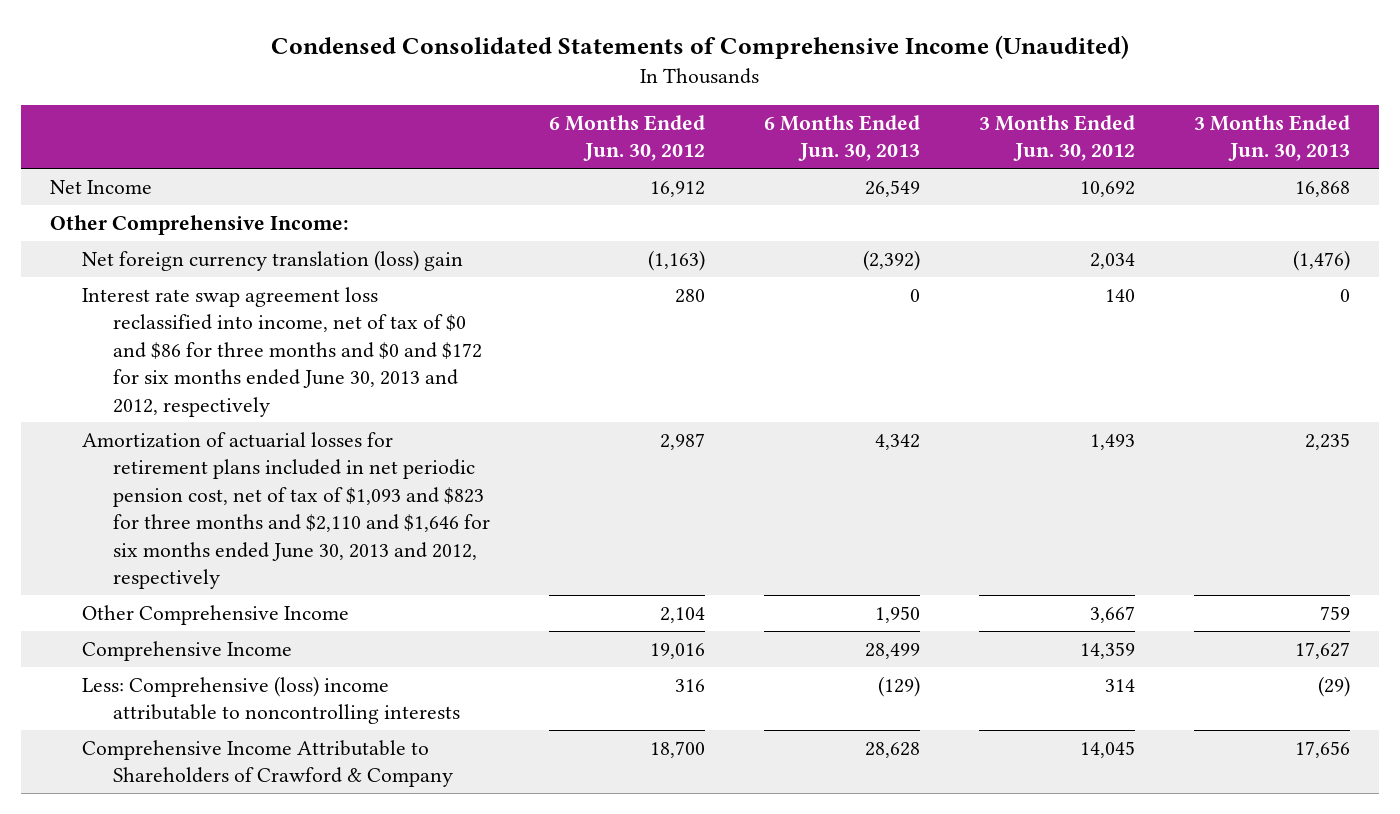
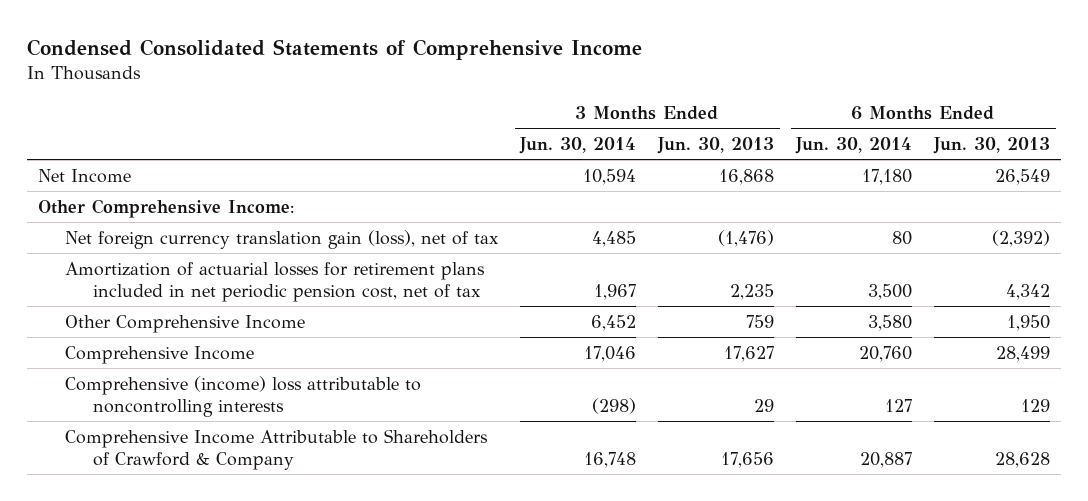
- Condensed Consolidated Statements of Comprehensive Income (Unaudited)
+ Condensed Consolidated Statements of Comprehensive Income
- | 6 Months Ended Jun. 30, 2012 | 6 Months Ended Jun. 30, 2013 | 3 Months Ended Jun. 30, 2012 | 3 Months Ended Jun. 30, 2013
+ | 3 Months Ended Jun. 30, 2014 | 3 Months Ended Jun. 30, 2013 | 6 Months Ended Jun. 30, 2014 | 6 Months Ended Jun. 30, 2013
- Net foreign currency translation (loss) gain | (1,163) | (2,392) | 2,034 | (1,476)
- Interest rate swap agreement loss reclassified into income, net of tax of $0 and $86 for three months and $0 and $172 for six months ended June 30, 2013 and 2012, respectively | 280 | 0 | 140 | 0
- Amortization of actuarial losses for retirement plans included in net periodic pension cost, net of tax of $1,093 and $823 for three months and $2,110 and $1,646 for six months ended June 30, 2013 and 2012, respectively | 2,987 | 4,342 | 1,493 | 2,235
+ Net foreign currency translation gain (loss), net of tax | 4,485 | (1,476) | 80 | (2,392)
+ Amortization of actuarial losses for retirement plans included in net periodic pension cost, net of tax | 1,967 | 2,235 | 3,500 | 4,342
- Less: Comprehensive (loss) income attributable to noncontrolling interests | 316 | (129) | 314 | (29)
+ Comprehensive (income) loss attributable to noncontrolling interests | (298) | 29 | 127 | 129

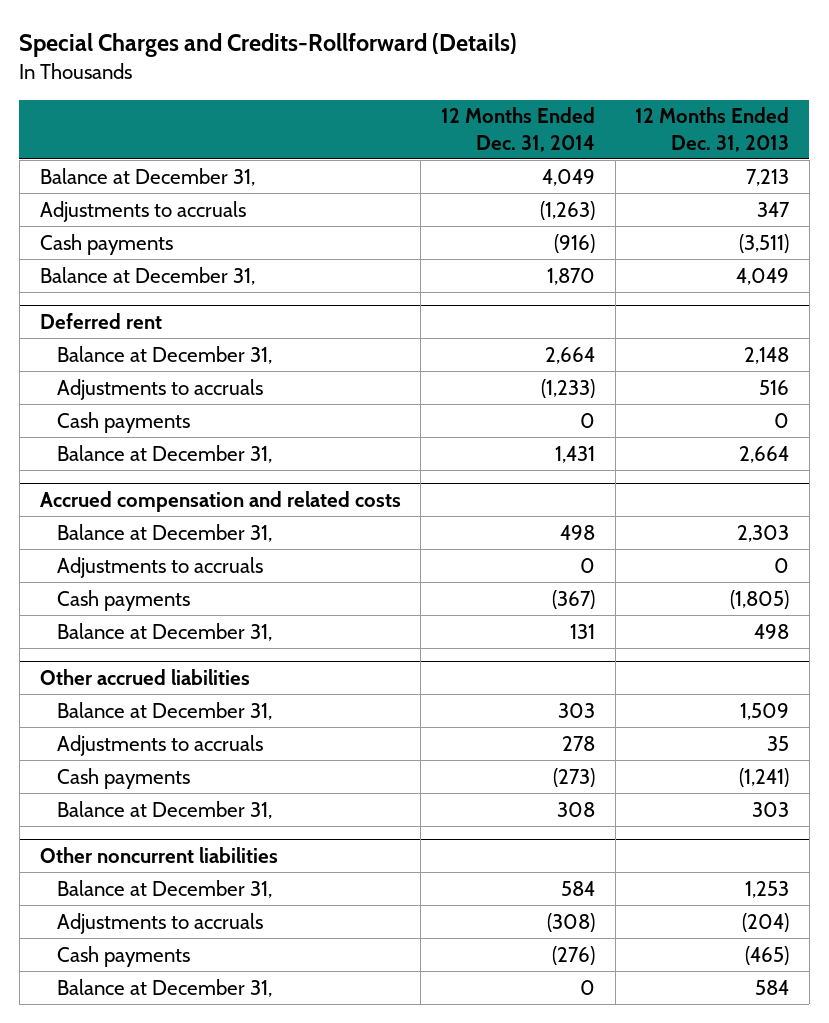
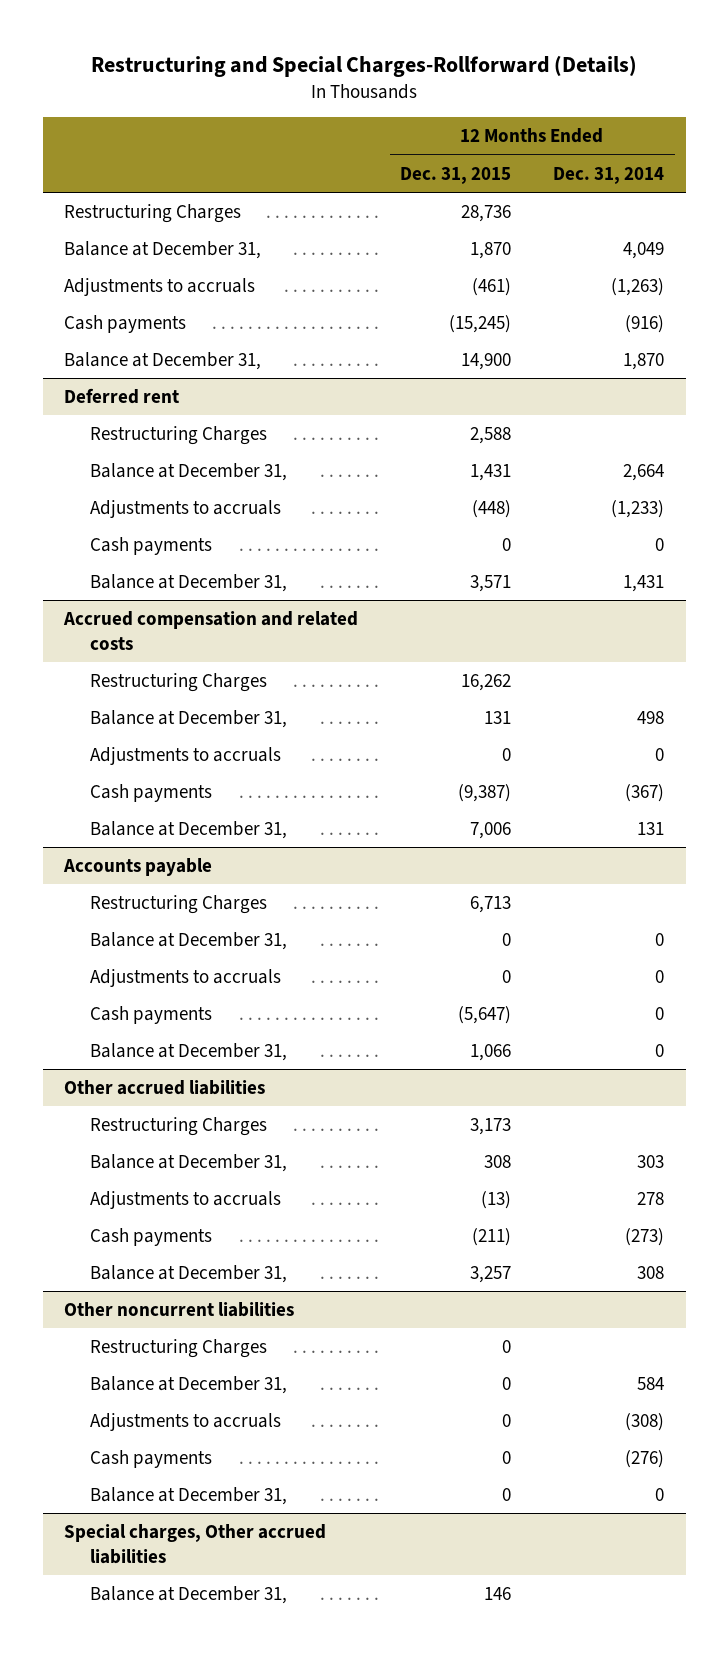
- Special Charges and Credits-Rollforward (Details)
+ Restructuring and Special Charges-Rollforward (Details)
- | 12 Months Ended Dec. 31, 2014 | 12 Months Ended Dec. 31, 2013
+ | 12 Months Ended Dec. 31, 2015 | 12 Months Ended Dec. 31, 2014
+ Restructuring Charges | 28,736 |
@ Deferred rent
+ Restructuring Charges | 2,588 |
@ Accrued compensation and related costs
+ Restructuring Charges | 16,262 |
+ Accounts payable
+ Restructuring Charges | 6,713 |
+ Balance at December 31, | 0 | 0
+ Adjustments to accruals | 0 | 0
+ Cash payments | (5,647) | 0
+ Balance at December 31, | 1,066 | 0
@ Other accrued liabilities
+ Restructuring Charges | 3,173 |
@ Other noncurrent liabilities
+ Restructuring Charges | 0 |
+ Special charges, Other accrued liabilities
+ Balance at December 31, | 146 |

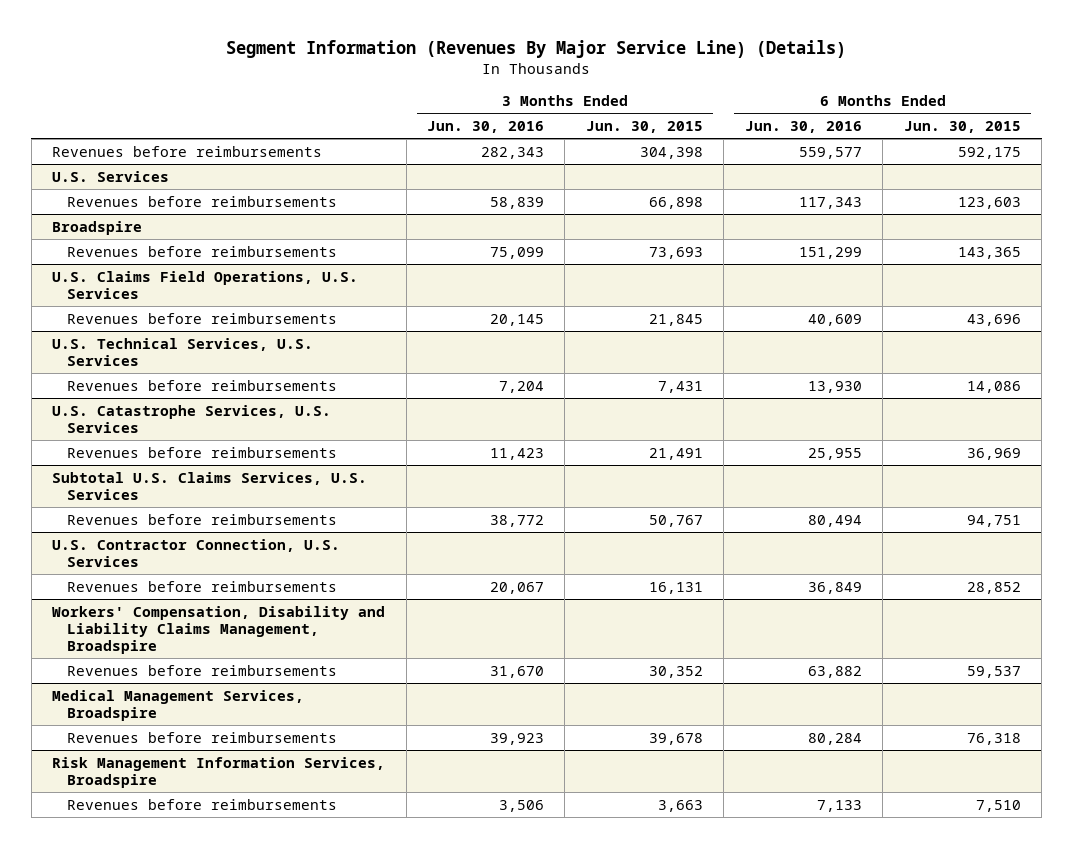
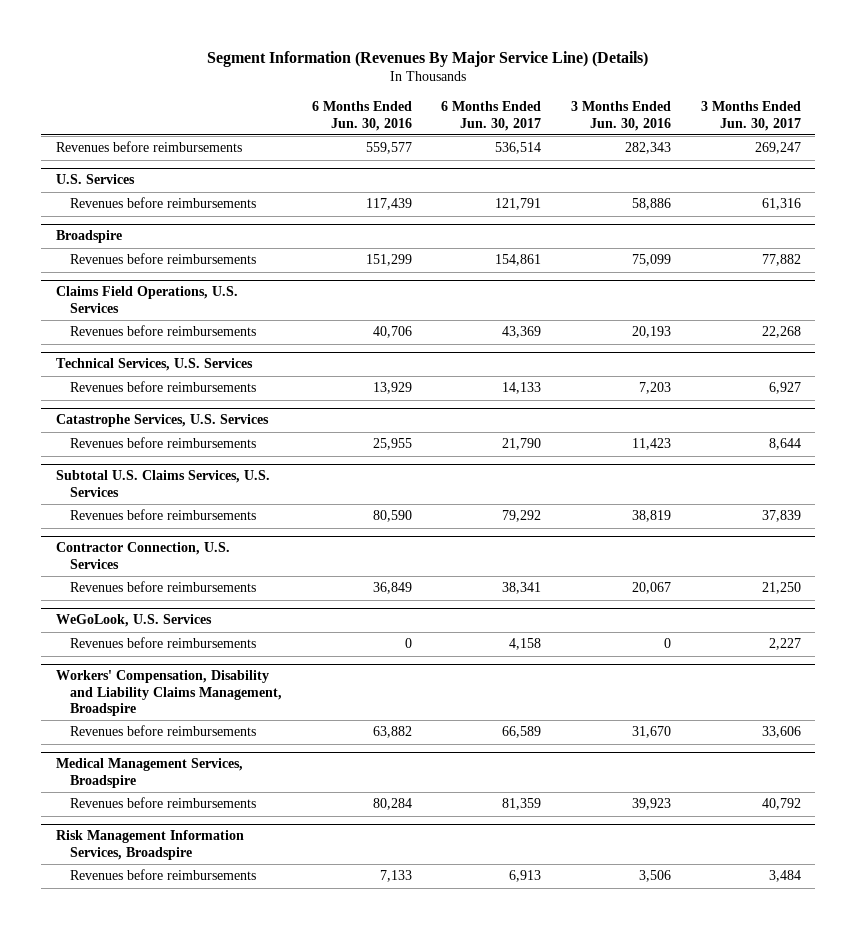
- | 3 Months Ended Jun. 30, 2016 | 3 Months Ended Jun. 30, 2015 | 6 Months Ended Jun. 30, 2016 | 6 Months Ended Jun. 30, 2015
+ | 6 Months Ended Jun. 30, 2016 | 6 Months Ended Jun. 30, 2017 | 3 Months Ended Jun. 30, 2016 | 3 Months Ended Jun. 30, 2017
@ U.S. Services
- Revenues before reimbursements | 58,839 | 66,898 | 117,343 | 123,603
+ Revenues before reimbursements | 117,439 | 121,791 | 58,886 | 61,316
- U.S. Claims Field Operations, U.S. Services
- Revenues before reimbursements | 20,145 | 21,845 | 40,609 | 43,696
- U.S. Technical Services, U.S. Services
- Revenues before reimbursements | 7,204 | 7,431 | 13,930 | 14,086
- U.S. Catastrophe Services, U.S. Services
+ Claims Field Operations, U.S. Services
+ Revenues before reimbursements | 40,706 | 43,369 | 20,193 | 22,268
+ Technical Services, U.S. Services
+ Revenues before reimbursements | 13,929 | 14,133 | 7,203 | 6,927
+ Catastrophe Services, U.S. Services
@ Subtotal U.S. Claims Services, U.S. Services
- Revenues before reimbursements | 38,772 | 50,767 | 80,494 | 94,751
- U.S. Contractor Connection, U.S. Services
@ Subtotal U.S. Claims Services, U.S. Services
+ Revenues before reimbursements | 80,590 | 79,292 | 38,819 | 37,839
+ Contractor Connection, U.S. Services
+ WeGoLook, U.S. Services
+ Revenues before reimbursements | 0 | 4,158 | 0 | 2,227

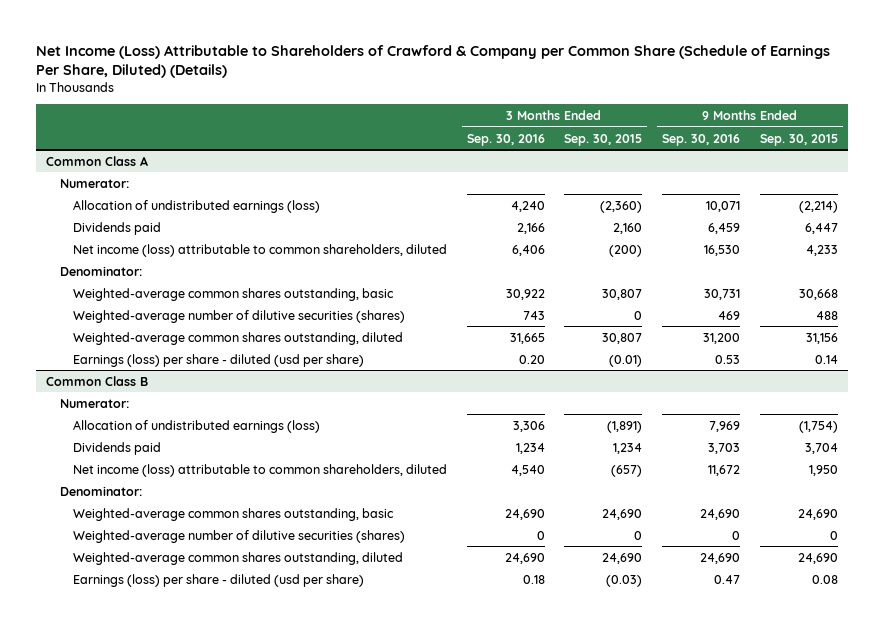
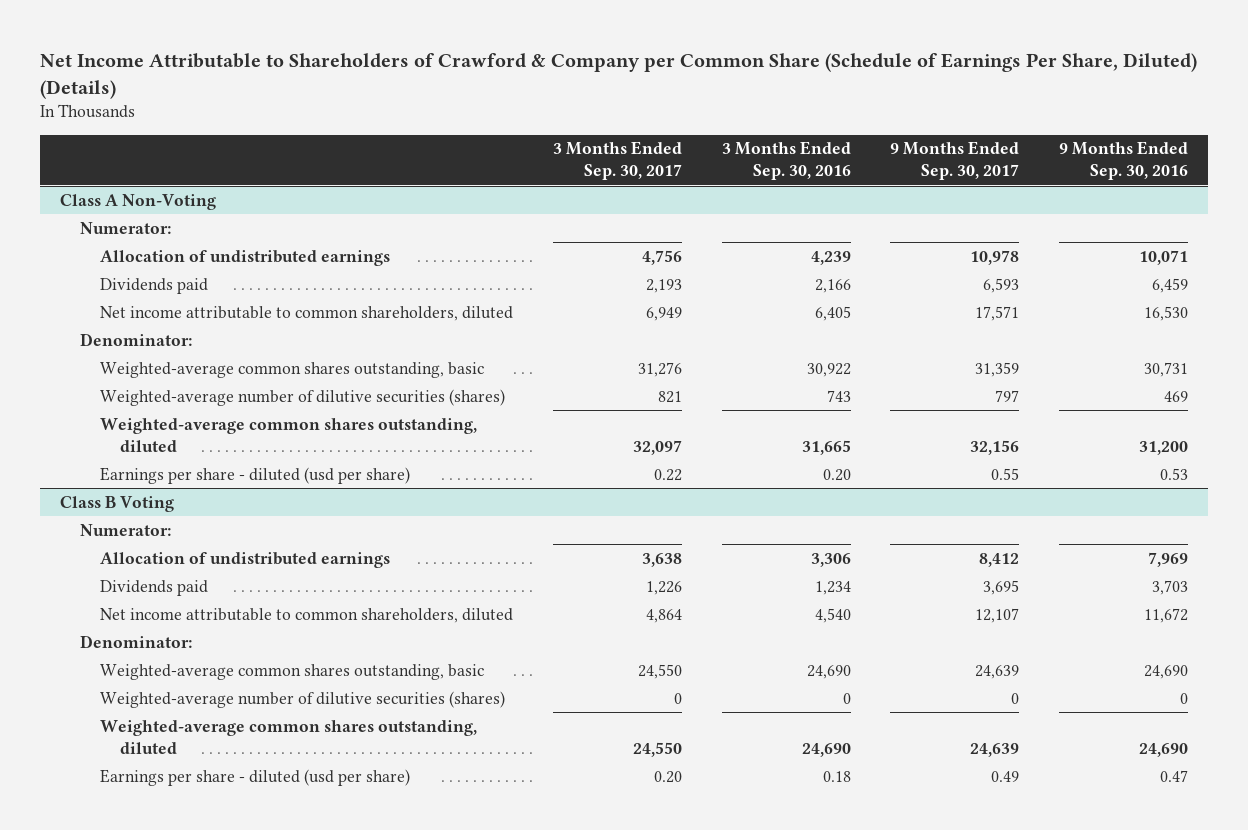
- Net Income (Loss) Attributable to Shareholders of Crawford & Company per Common Share (Schedule of Earnings Per Share, Diluted) (Details)
+ Net Income Attributable to Shareholders of Crawford & Company per Common Share (Schedule of Earnings Per Share, Diluted) (Details)
- | 3 Months Ended Sep. 30, 2016 | 3 Months Ended Sep. 30, 2015 | 9 Months Ended Sep. 30, 2016 | 9 Months Ended Sep. 30, 2015
+ | 3 Months Ended Sep. 30, 2017 | 3 Months Ended Sep. 30, 2016 | 9 Months Ended Sep. 30, 2017 | 9 Months Ended Sep. 30, 2016
- Common Class A
+ Class A Non-Voting
- Allocation of undistributed earnings (loss) | 4,240 | (2,360) | 10,071 | (2,214)
+ Allocation of undistributed earnings | 4,756 | 4,239 | 10,978 | 10,071
- Net income (loss) attributable to common shareholders, diluted | 6,406 | (200) | 16,530 | 4,233
+ Net income attributable to common shareholders, diluted | 6,949 | 6,405 | 17,571 | 16,530
- Earnings (loss) per share - diluted (usd per share) | 0.20 | (0.01) | 0.53 | 0.14
- Common Class B
+ Earnings per share - diluted (usd per share) | 0.22 | 0.20 | 0.55 | 0.53
+ Class B Voting
- Allocation of undistributed earnings (loss) | 3,306 | (1,891) | 7,969 | (1,754)
+ Allocation of undistributed earnings | 3,638 | 3,306 | 8,412 | 7,969
- Net income (loss) attributable to common shareholders, diluted | 4,540 | (657) | 11,672 | 1,950
+ Net income attributable to common shareholders, diluted | 4,864 | 4,540 | 12,107 | 11,672
- Earnings (loss) per share - diluted (usd per share) | 0.18 | (0.03) | 0.47 | 0.08
+ Earnings per share - diluted (usd per share) | 0.20 | 0.18 | 0.49 | 0.47

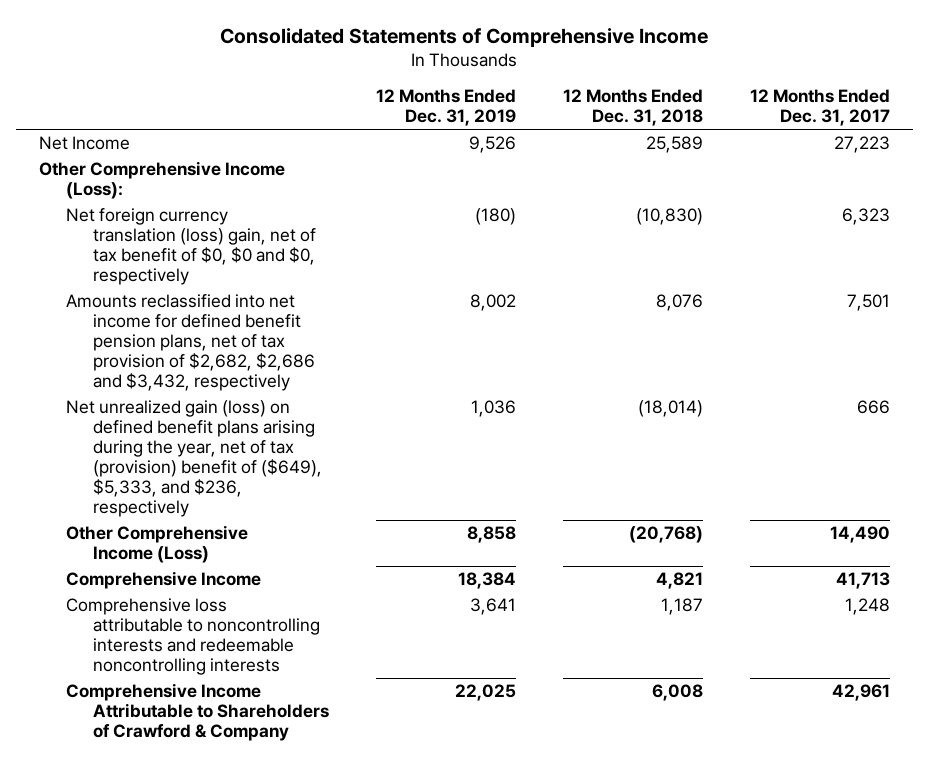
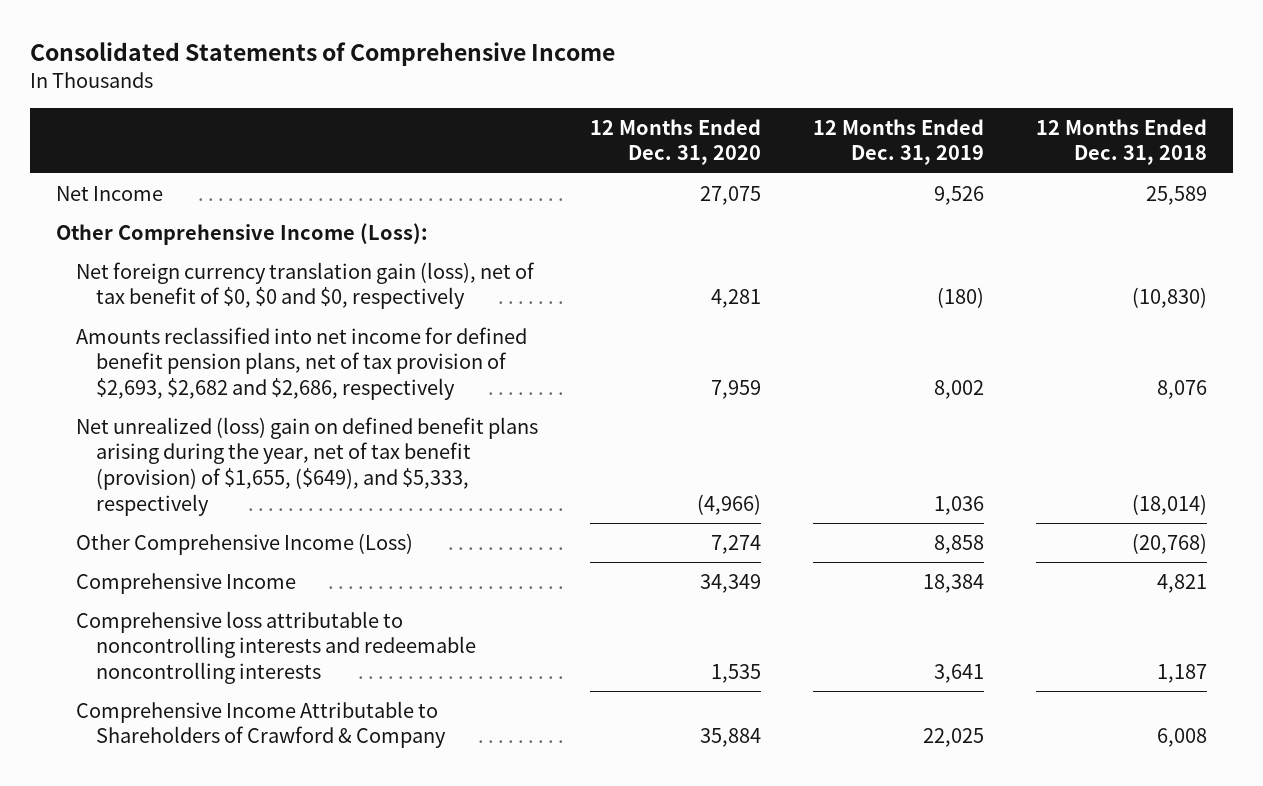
- | 12 Months Ended Dec. 31, 2019 | 12 Months Ended Dec. 31, 2018 | 12 Months Ended Dec. 31, 2017
+ | 12 Months Ended Dec. 31, 2020 | 12 Months Ended Dec. 31, 2019 | 12 Months Ended Dec. 31, 2018
- Net foreign currency translation (loss) gain, net of tax benefit of $0, $0 and $0, respectively | (180) | (10,830) | 6,323
- Amounts reclassified into net income for defined benefit pension plans, net of tax provision of $2,682, $2,686 and $3,432, respectively | 8,002 | 8,076 | 7,501
- Net unrealized gain (loss) on defined benefit plans arising during the year, net of tax (provision) benefit of ($649), $5,333, and $236, respectively | 1,036 | (18,014) | 666
+ Net foreign currency translation gain (loss), net of tax benefit of $0, $0 and $0, respectively | 4,281 | (180) | (10,830)
+ Amounts reclassified into net income for defined benefit pension plans, net of tax provision of $2,693, $2,682 and $2,686, respectively | 7,959 | 8,002 | 8,076
+ Net unrealized (loss) gain on defined benefit plans arising during the year, net of tax benefit (provision) of $1,655, ($649), and $5,333, respectively | (4,966) | 1,036 | (18,014)

